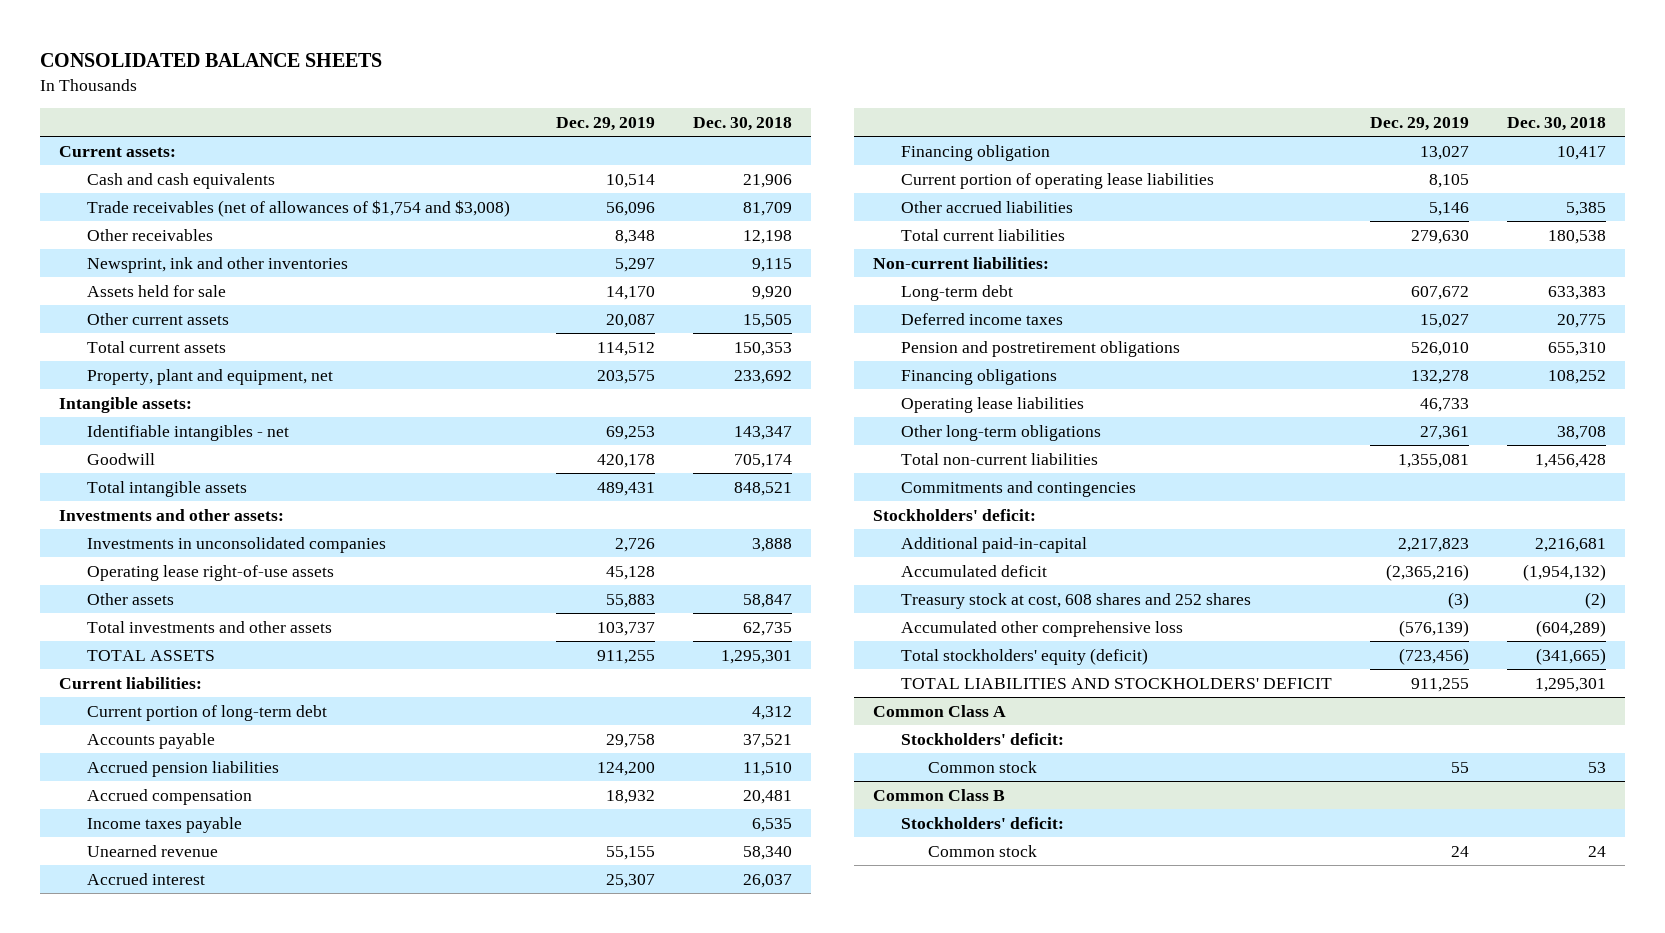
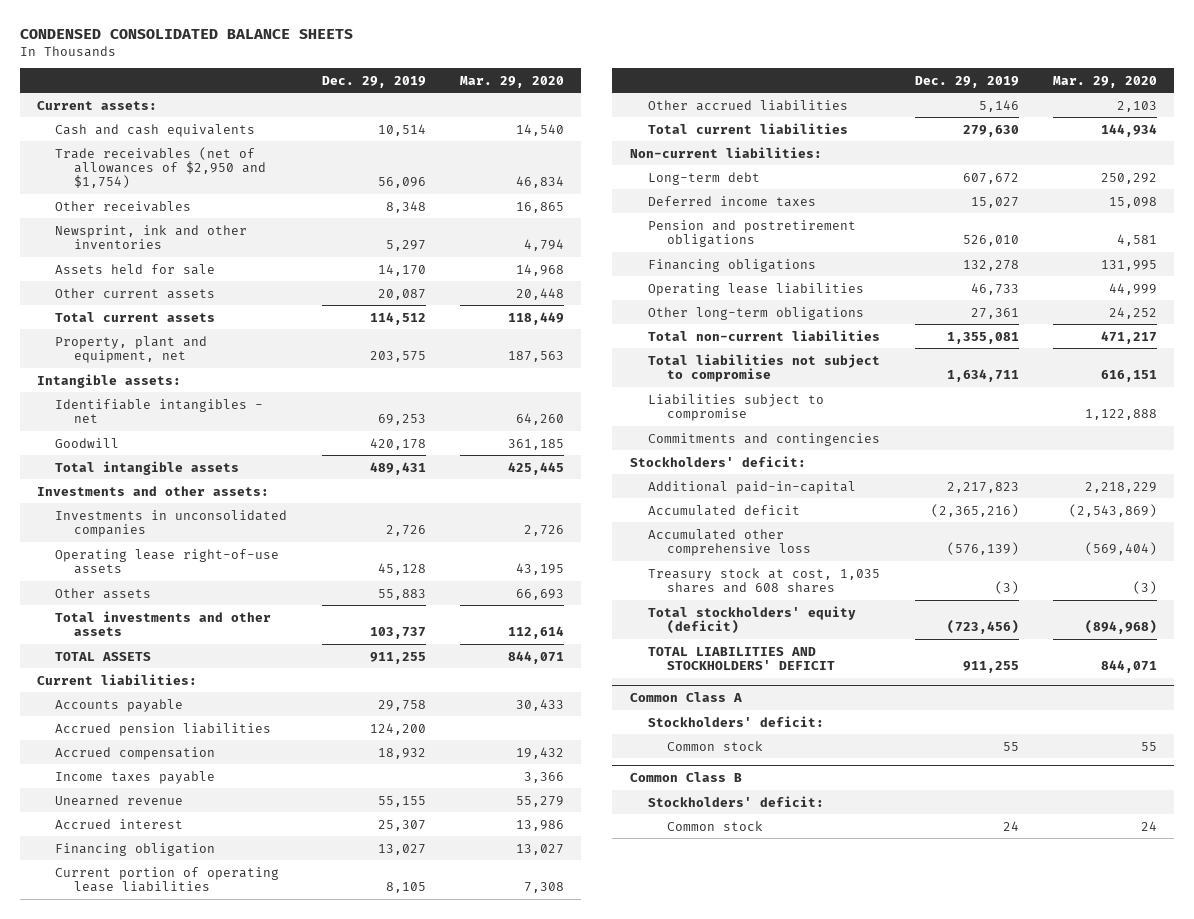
- CONSOLIDATED BALANCE SHEETS
+ CONDENSED CONSOLIDATED BALANCE SHEETS
- | Dec. 29, 2019 | Dec. 30, 2018
+ | Dec. 29, 2019 | Mar. 29, 2020
- Trade receivables (net of allowances of $1,754 and $3,008) | 56,096 | 81,709
+ Trade receivables (net of allowances of $2,950 and $1,754) | 56,096 | 46,834
- Current portion of long-term debt | | 4,312
+ Total liabilities not subject to compromise | 1,634,711 | 616,151
+ Liabilities subject to compromise | | 1,122,888
- Treasury stock at cost, 608 shares and 252 shares | (3) | (2)
+ Treasury stock at cost, 1,035 shares and 608 shares | (3) | (3)

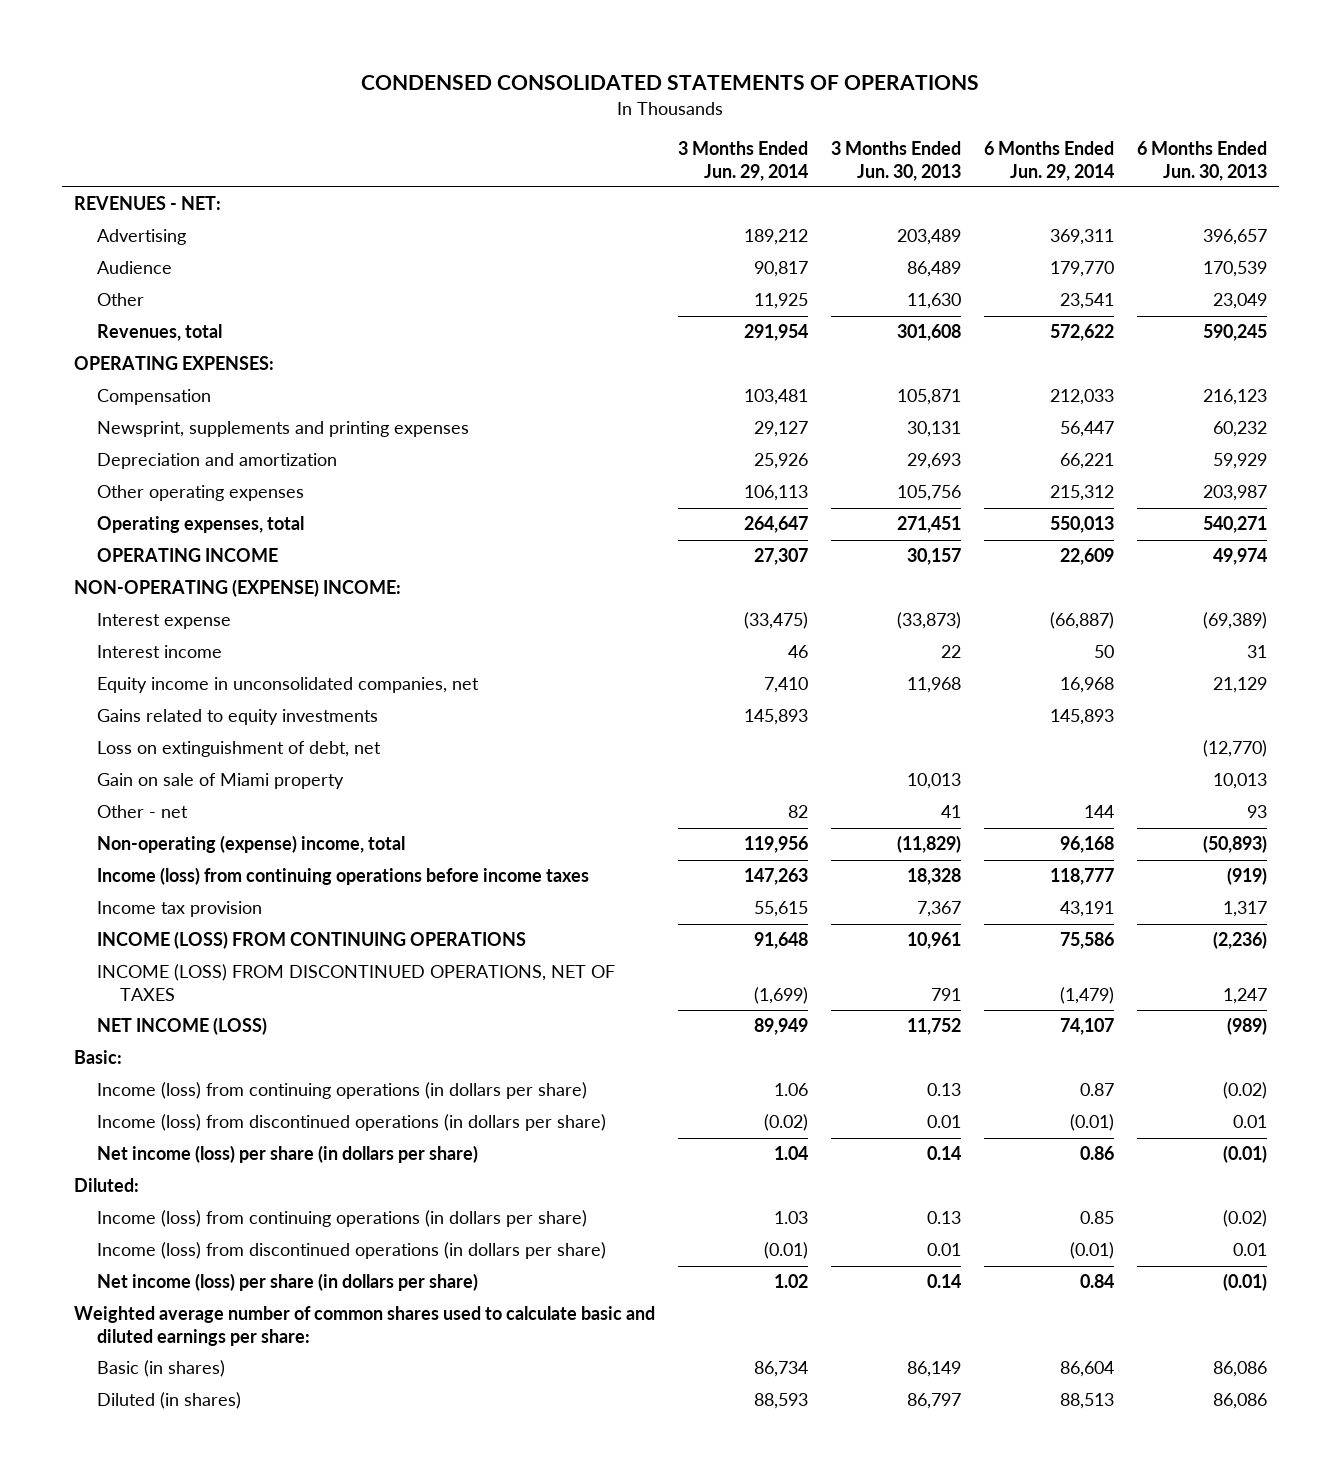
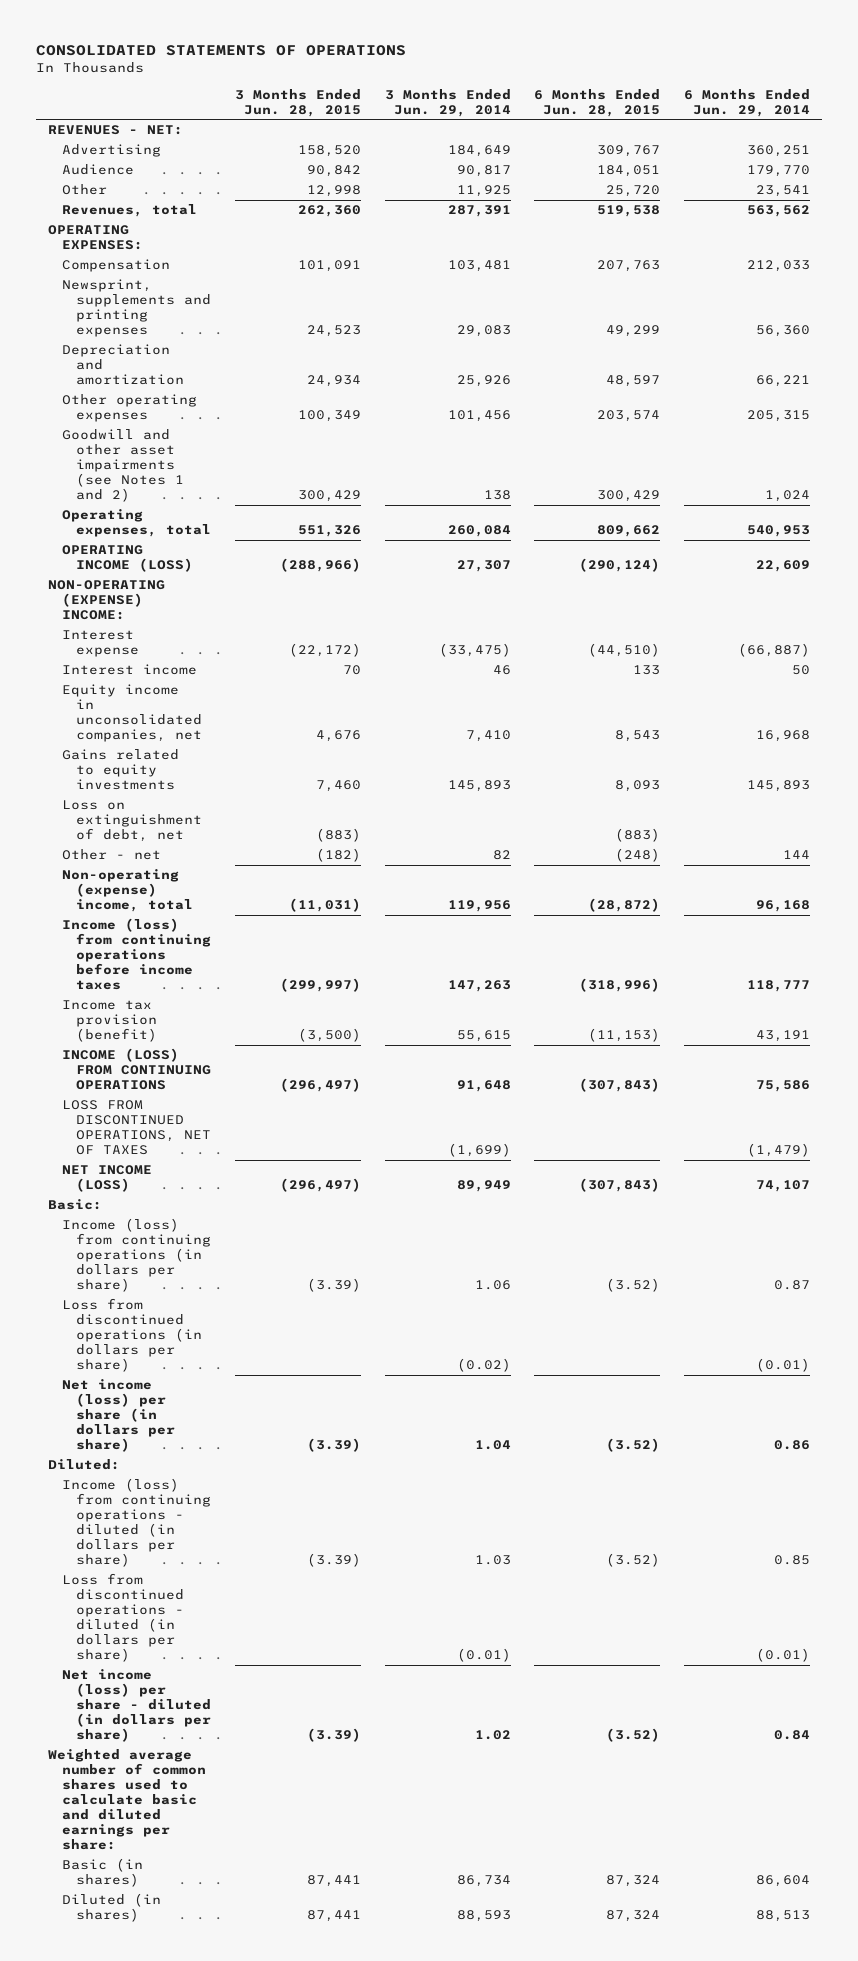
- CONDENSED CONSOLIDATED STATEMENTS OF OPERATIONS
+ CONSOLIDATED STATEMENTS OF OPERATIONS
- | 3 Months Ended Jun. 29, 2014 | 3 Months Ended Jun. 30, 2013 | 6 Months Ended Jun. 29, 2014 | 6 Months Ended Jun. 30, 2013
+ | 3 Months Ended Jun. 28, 2015 | 3 Months Ended Jun. 29, 2014 | 6 Months Ended Jun. 28, 2015 | 6 Months Ended Jun. 29, 2014
- Advertising | 189,212 | 203,489 | 369,311 | 396,657
+ Advertising | 158,520 | 184,649 | 309,767 | 360,251
- Revenues, total | 291,954 | 301,608 | 572,622 | 590,245
+ Revenues, total | 262,360 | 287,391 | 519,538 | 563,562
- Newsprint, supplements and printing expenses | 29,127 | 30,131 | 56,447 | 60,232
+ Newsprint, supplements and printing expenses | 24,523 | 29,083 | 49,299 | 56,360
- Other operating expenses | 106,113 | 105,756 | 215,312 | 203,987
- Operating expenses, total | 264,647 | 271,451 | 550,013 | 540,271
- OPERATING INCOME | 27,307 | 30,157 | 22,609 | 49,974
+ Other operating expenses | 100,349 | 101,456 | 203,574 | 205,315
+ Goodwill and other asset impairments (see Notes 1 and 2) | 300,429 | 138 | 300,429 | 1,024
+ Operating expenses, total | 551,326 | 260,084 | 809,662 | 540,953
+ OPERATING INCOME (LOSS) | (288,966) | 27,307 | (290,124) | 22,609
- Gain on sale of Miami property | | 10,013 | | 10,013
- Income tax provision | 55,615 | 7,367 | 43,191 | 1,317
+ Income tax provision (benefit) | (3,500) | 55,615 | (11,153) | 43,191
- INCOME (LOSS) FROM DISCONTINUED OPERATIONS, NET OF TAXES | (1,699) | 791 | (1,479) | 1,247
+ LOSS FROM DISCONTINUED OPERATIONS, NET OF TAXES | | (1,699) | | (1,479)
- Income (loss) from discontinued operations (in dollars per share) | (0.02) | 0.01 | (0.01) | 0.01
+ Loss from discontinued operations (in dollars per share) | | (0.02) | | (0.01)
- Income (loss) from continuing operations (in dollars per share) | 1.03 | 0.13 | 0.85 | (0.02)
- Income (loss) from discontinued operations (in dollars per share) | (0.01) | 0.01 | (0.01) | 0.01
- Net income (loss) per share (in dollars per share) | 1.02 | 0.14 | 0.84 | (0.01)
+ Income (loss) from continuing operations - diluted (in dollars per share) | (3.39) | 1.03 | (3.52) | 0.85
+ Loss from discontinued operations - diluted (in dollars per share) | | (0.01) | | (0.01)
+ Net income (loss) per share - diluted (in dollars per share) | (3.39) | 1.02 | (3.52) | 0.84

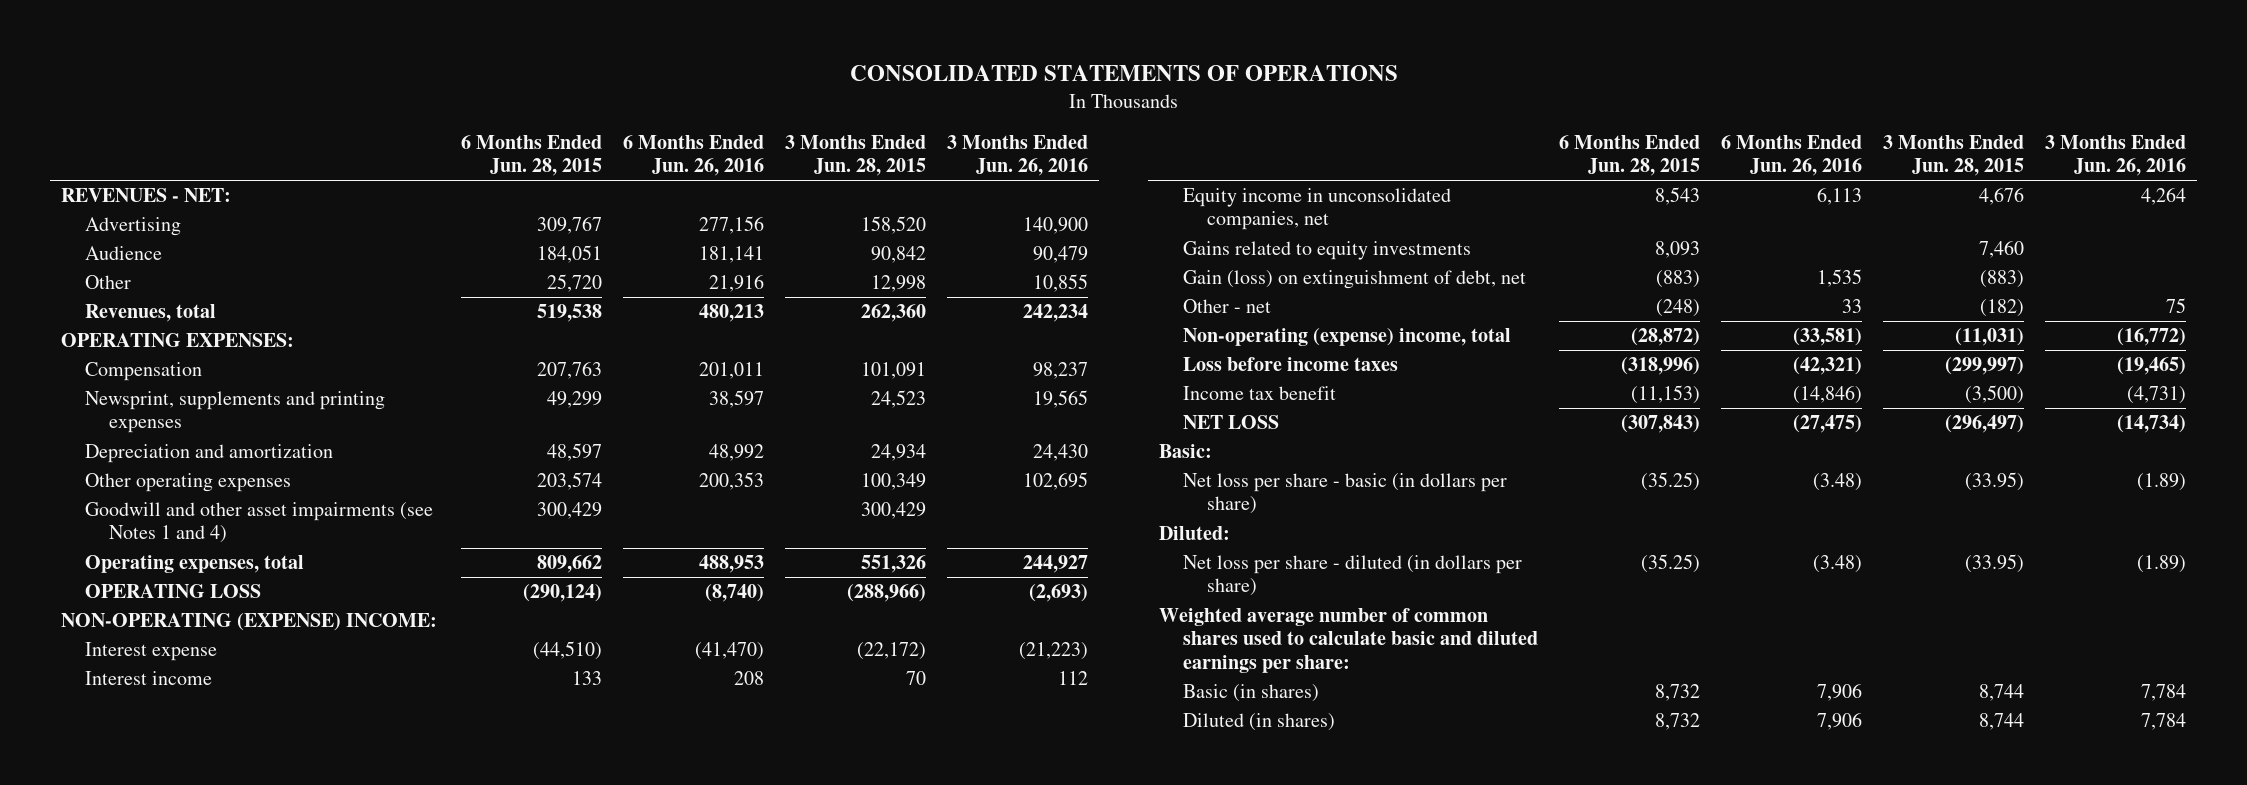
- | 3 Months Ended Jun. 28, 2015 | 3 Months Ended Jun. 29, 2014 | 6 Months Ended Jun. 28, 2015 | 6 Months Ended Jun. 29, 2014
+ | 6 Months Ended Jun. 28, 2015 | 6 Months Ended Jun. 26, 2016 | 3 Months Ended Jun. 28, 2015 | 3 Months Ended Jun. 26, 2016
- Goodwill and other asset impairments (see Notes 1 and 2) | 300,429 | 138 | 300,429 | 1,024
+ Goodwill and other asset impairments (see Notes 1 and 4) | 300,429 | | 300,429 |
- OPERATING INCOME (LOSS) | (288,966) | 27,307 | (290,124) | 22,609
+ OPERATING LOSS | (290,124) | (8,740) | (288,966) | (2,693)
- Loss on extinguishment of debt, net | (883) | | (883) |
+ Gain (loss) on extinguishment of debt, net | (883) | 1,535 | (883) |
- Income (loss) from continuing operations before income taxes | (299,997) | 147,263 | (318,996) | 118,777
- Income tax provision (benefit) | (3,500) | 55,615 | (11,153) | 43,191
- INCOME (LOSS) FROM CONTINUING OPERATIONS | (296,497) | 91,648 | (307,843) | 75,586
- LOSS FROM DISCONTINUED OPERATIONS, NET OF TAXES | | (1,699) | | (1,479)
- NET INCOME (LOSS) | (296,497) | 89,949 | (307,843) | 74,107
+ Loss before income taxes | (318,996) | (42,321) | (299,997) | (19,465)
+ Income tax benefit | (11,153) | (14,846) | (3,500) | (4,731)
+ NET LOSS | (307,843) | (27,475) | (296,497) | (14,734)
- Income (loss) from continuing operations (in dollars per share) | (3.39) | 1.06 | (3.52) | 0.87
- Loss from discontinued operations (in dollars per share) | | (0.02) | | (0.01)
- Net income (loss) per share (in dollars per share) | (3.39) | 1.04 | (3.52) | 0.86
+ Net loss per share - basic (in dollars per share) | (35.25) | (3.48) | (33.95) | (1.89)
- Income (loss) from continuing operations - diluted (in dollars per share) | (3.39) | 1.03 | (3.52) | 0.85
- Loss from discontinued operations - diluted (in dollars per share) | | (0.01) | | (0.01)
- Net income (loss) per share - diluted (in dollars per share) | (3.39) | 1.02 | (3.52) | 0.84
+ Net loss per share - diluted (in dollars per share) | (35.25) | (3.48) | (33.95) | (1.89)
- Basic (in shares) | 87,441 | 86,734 | 87,324 | 86,604
- Diluted (in shares) | 87,441 | 88,593 | 87,324 | 88,513
+ Basic (in shares) | 8,732 | 7,906 | 8,744 | 7,784
+ Diluted (in shares) | 8,732 | 7,906 | 8,744 | 7,784

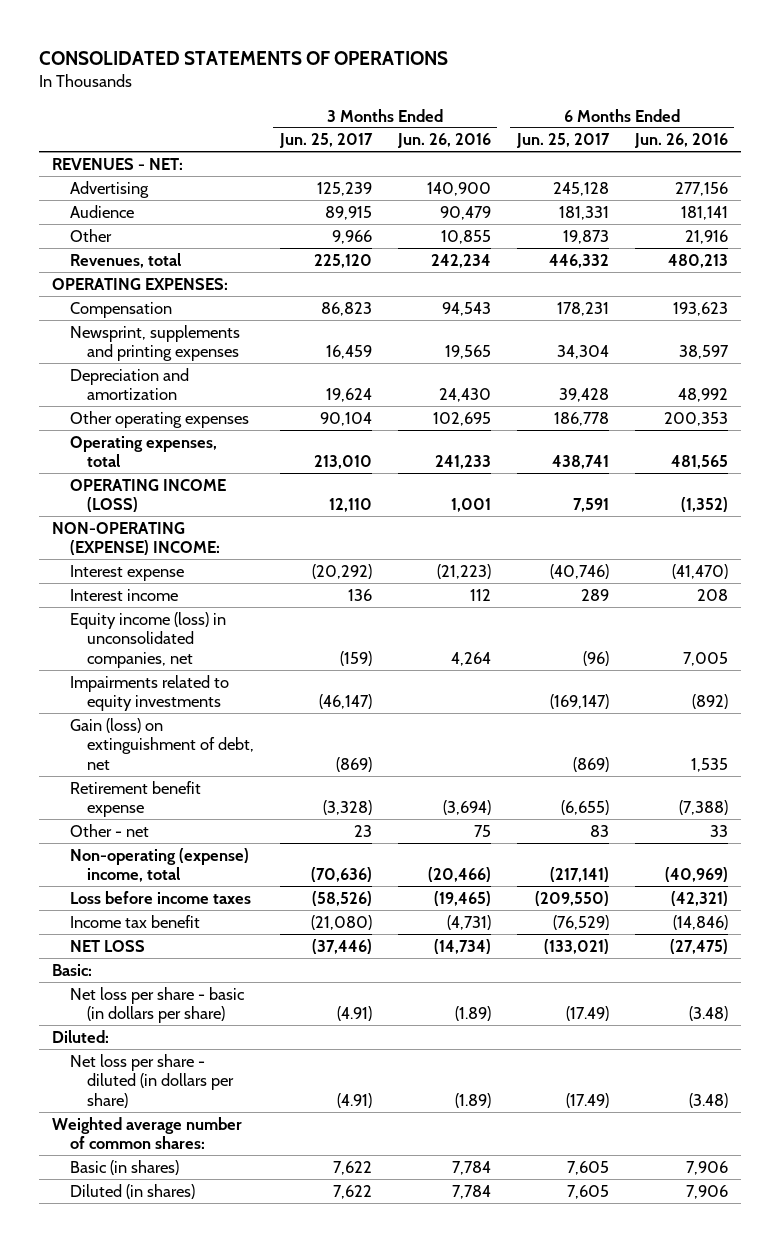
- | 6 Months Ended Jun. 28, 2015 | 6 Months Ended Jun. 26, 2016 | 3 Months Ended Jun. 28, 2015 | 3 Months Ended Jun. 26, 2016
+ | 3 Months Ended Jun. 25, 2017 | 3 Months Ended Jun. 26, 2016 | 6 Months Ended Jun. 25, 2017 | 6 Months Ended Jun. 26, 2016
- Compensation | 207,763 | 201,011 | 101,091 | 98,237
+ Compensation | 86,823 | 94,543 | 178,231 | 193,623
- Goodwill and other asset impairments (see Notes 1 and 4) | 300,429 | | 300,429 |
- Operating expenses, total | 809,662 | 488,953 | 551,326 | 244,927
- OPERATING LOSS | (290,124) | (8,740) | (288,966) | (2,693)
+ Operating expenses, total | 213,010 | 241,233 | 438,741 | 481,565
+ OPERATING INCOME (LOSS) | 12,110 | 1,001 | 7,591 | (1,352)
- Equity income in unconsolidated companies, net | 8,543 | 6,113 | 4,676 | 4,264
- Gains related to equity investments | 8,093 | | 7,460 |
+ Equity income (loss) in unconsolidated companies, net | (159) | 4,264 | (96) | 7,005
+ Impairments related to equity investments | (46,147) | | (169,147) | (892)
+ Retirement benefit expense | (3,328) | (3,694) | (6,655) | (7,388)
- Non-operating (expense) income, total | (28,872) | (33,581) | (11,031) | (16,772)
+ Non-operating (expense) income, total | (70,636) | (20,466) | (217,141) | (40,969)
- Weighted average number of common shares used to calculate basic and diluted earnings per share:
+ Weighted average number of common shares:

